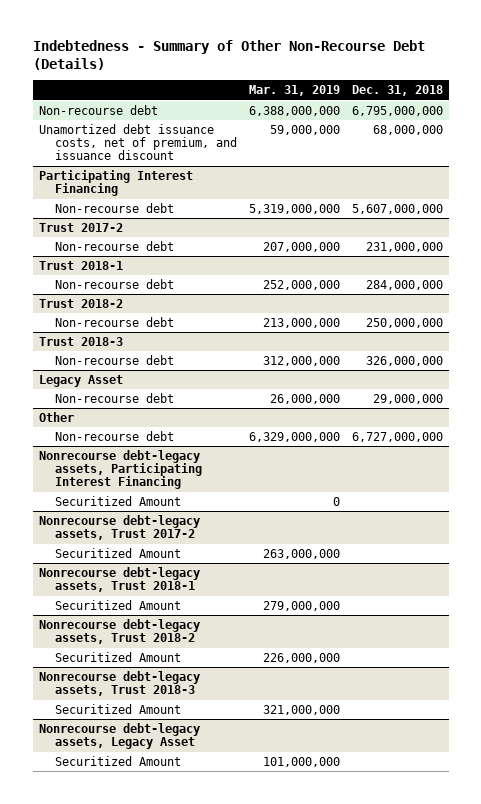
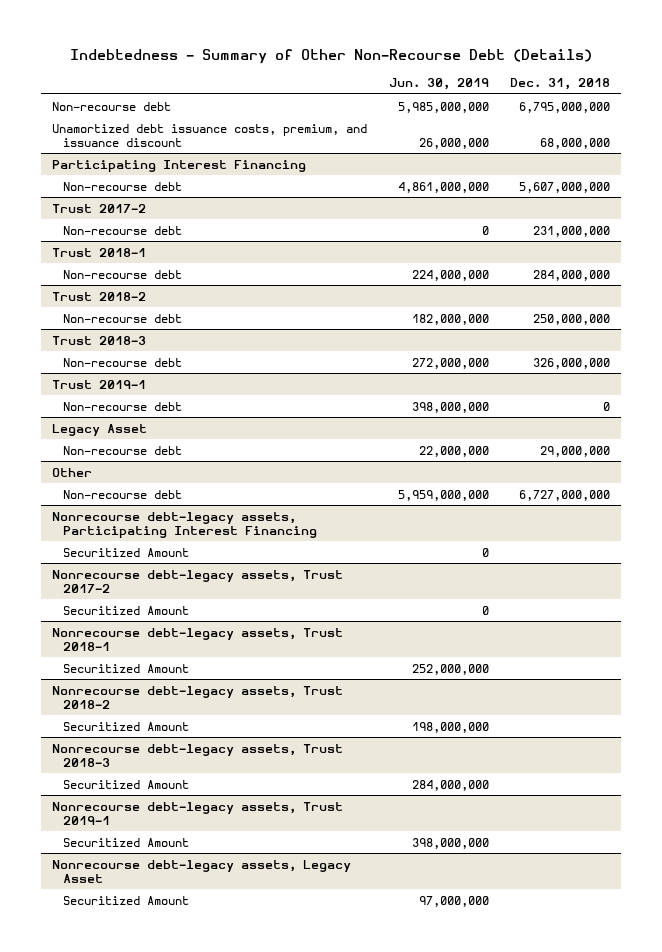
- | Mar. 31, 2019 | Dec. 31, 2018
+ | Jun. 30, 2019 | Dec. 31, 2018
- Unamortized debt issuance costs, net of premium, and issuance discount | 59,000,000 | 68,000,000
+ Unamortized debt issuance costs, premium, and issuance discount | 26,000,000 | 68,000,000
+ Trust 2019-1
+ Non-recourse debt | 398,000,000 | 0
+ Nonrecourse debt-legacy assets, Trust 2019-1
+ Securitized Amount | 398,000,000 |

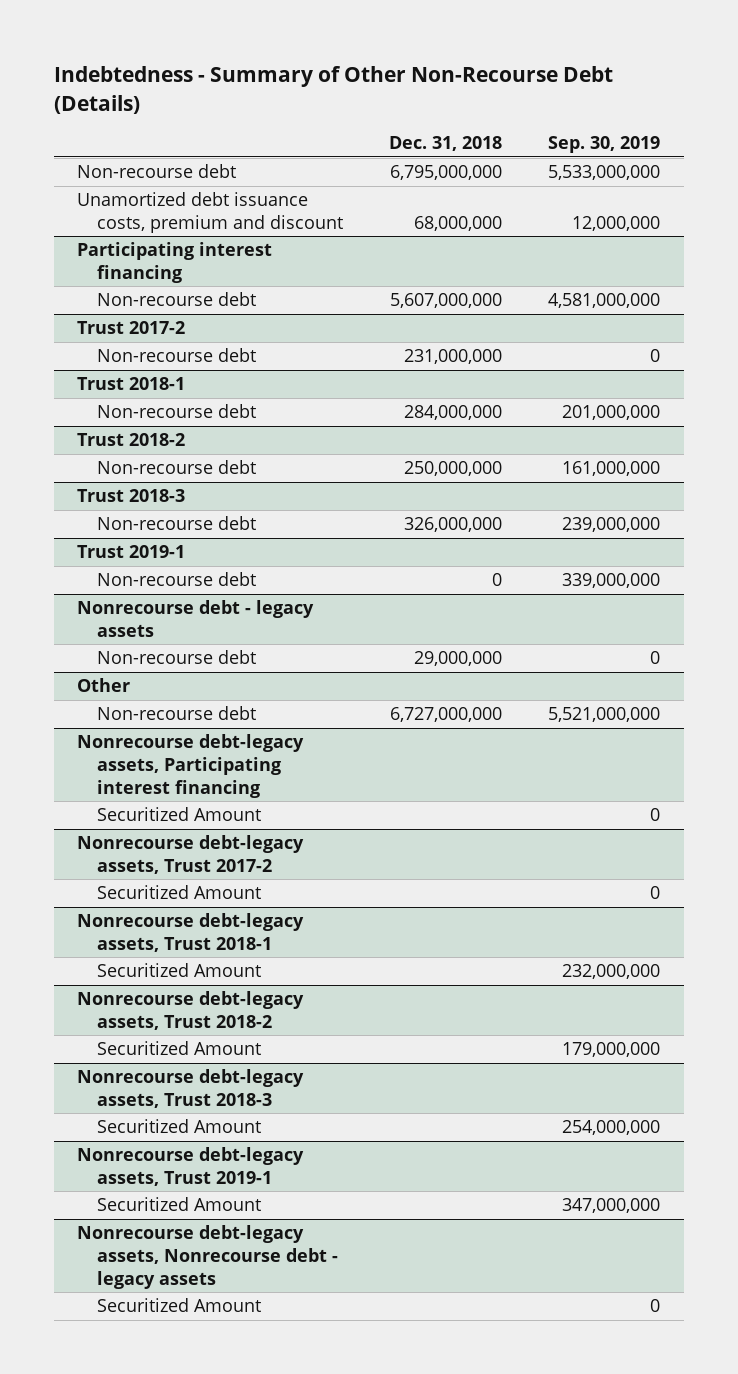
- | Jun. 30, 2019 | Dec. 31, 2018
+ | Dec. 31, 2018 | Sep. 30, 2019
- Unamortized debt issuance costs, premium, and issuance discount | 26,000,000 | 68,000,000
- Participating Interest Financing
+ Unamortized debt issuance costs, premium and discount | 68,000,000 | 12,000,000
+ Participating interest financing
- Legacy Asset
+ Nonrecourse debt - legacy assets
- Nonrecourse debt-legacy assets, Participating Interest Financing
+ Nonrecourse debt-legacy assets, Participating interest financing
- Nonrecourse debt-legacy assets, Legacy Asset
+ Nonrecourse debt-legacy assets, Nonrecourse debt - legacy assets

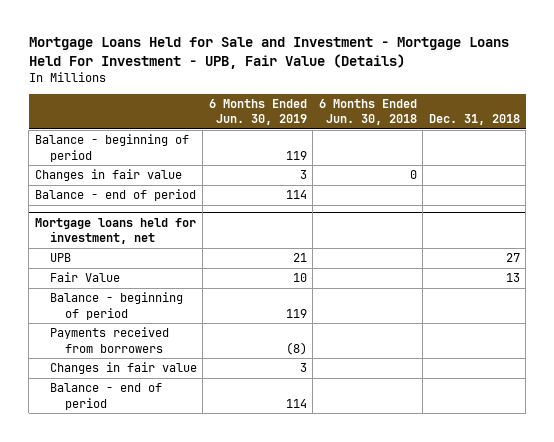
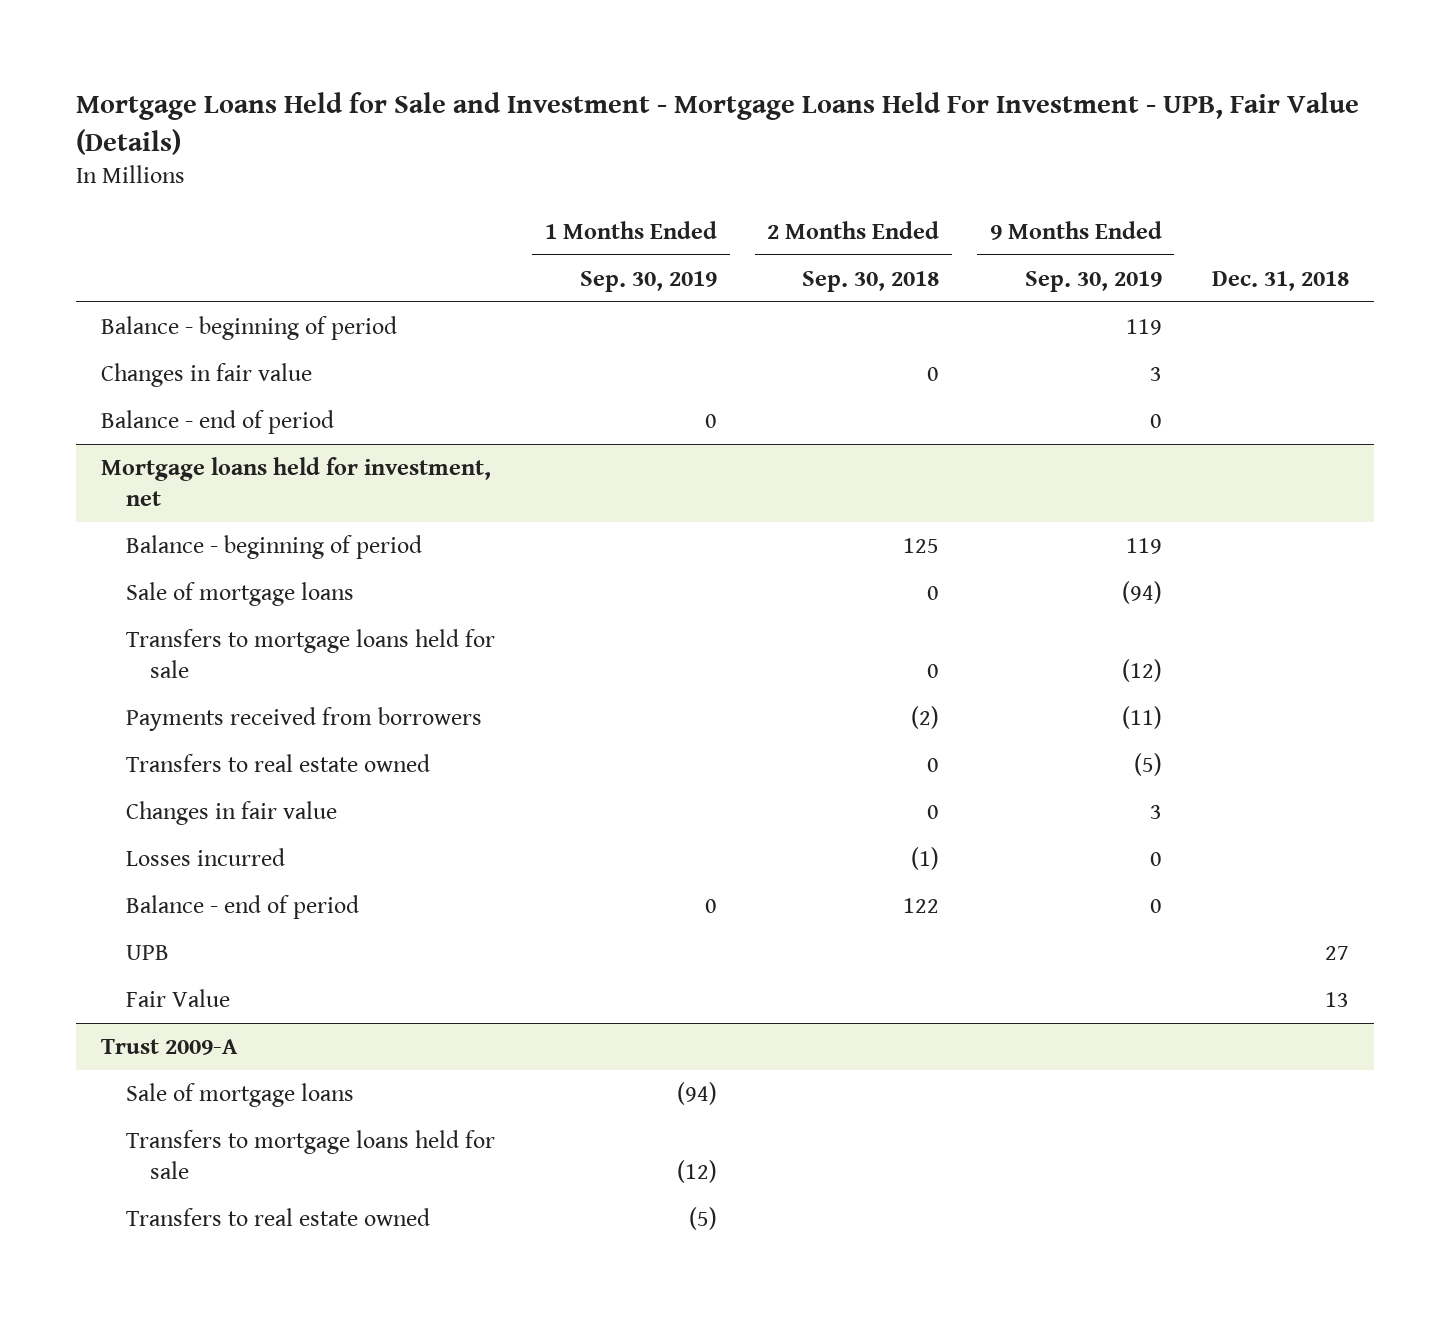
- | 6 Months Ended Jun. 30, 2019 | 6 Months Ended Jun. 30, 2018 | Dec. 31, 2018
+ | 1 Months Ended Sep. 30, 2019 | 2 Months Ended Sep. 30, 2018 | 9 Months Ended Sep. 30, 2019 | Dec. 31, 2018
@ Mortgage loans held for investment, net
+ Sale of mortgage loans | | 0 | (94) |
+ Transfers to mortgage loans held for sale | | 0 | (12) |
+ Transfers to real estate owned | | 0 | (5) |
+ Losses incurred | | (1) | 0 |
moved down: UPB | | | | 27
moved down: Fair Value | | | | 13
+ Trust 2009-A
+ Sale of mortgage loans | (94) | | |
+ Transfers to mortgage loans held for sale | (12) | | |
+ Transfers to real estate owned | (5) | | |

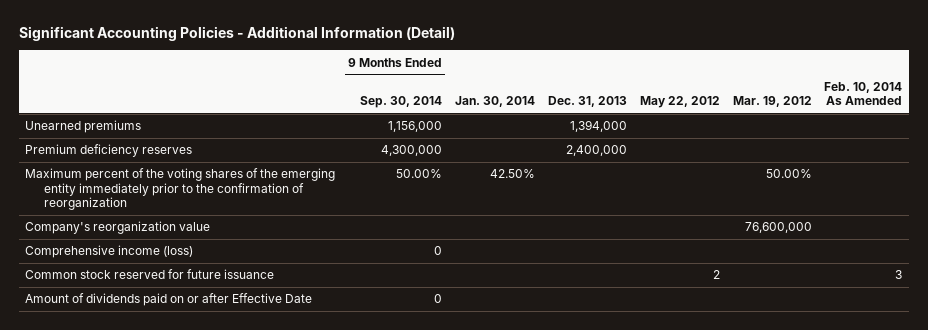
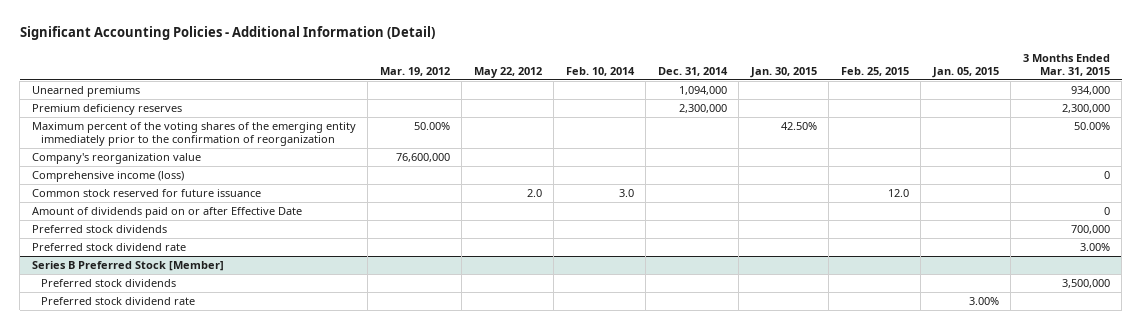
- | 9 Months Ended Sep. 30, 2014 | Jan. 30, 2014 | Dec. 31, 2013 | May 22, 2012 | Mar. 19, 2012 | Feb. 10, 2014 As Amended
+ | Mar. 19, 2012 | May 22, 2012 | Feb. 10, 2014 | Dec. 31, 2014 | Jan. 30, 2015 | Feb. 25, 2015 | Jan. 05, 2015 | 3 Months Ended Mar. 31, 2015
- Common stock reserved for future issuance | | | | 2 | | 3
+ Common stock reserved for future issuance | | 2.0 | 3.0 | | | 12.0 | |
+ Preferred stock dividends | | | | | | | | 700,000
+ Preferred stock dividend rate | | | | | | | | 3.00%
+ Series B Preferred Stock [Member]
+ Preferred stock dividends | | | | | | | | 3,500,000
+ Preferred stock dividend rate | | | | | | | 3.00% |

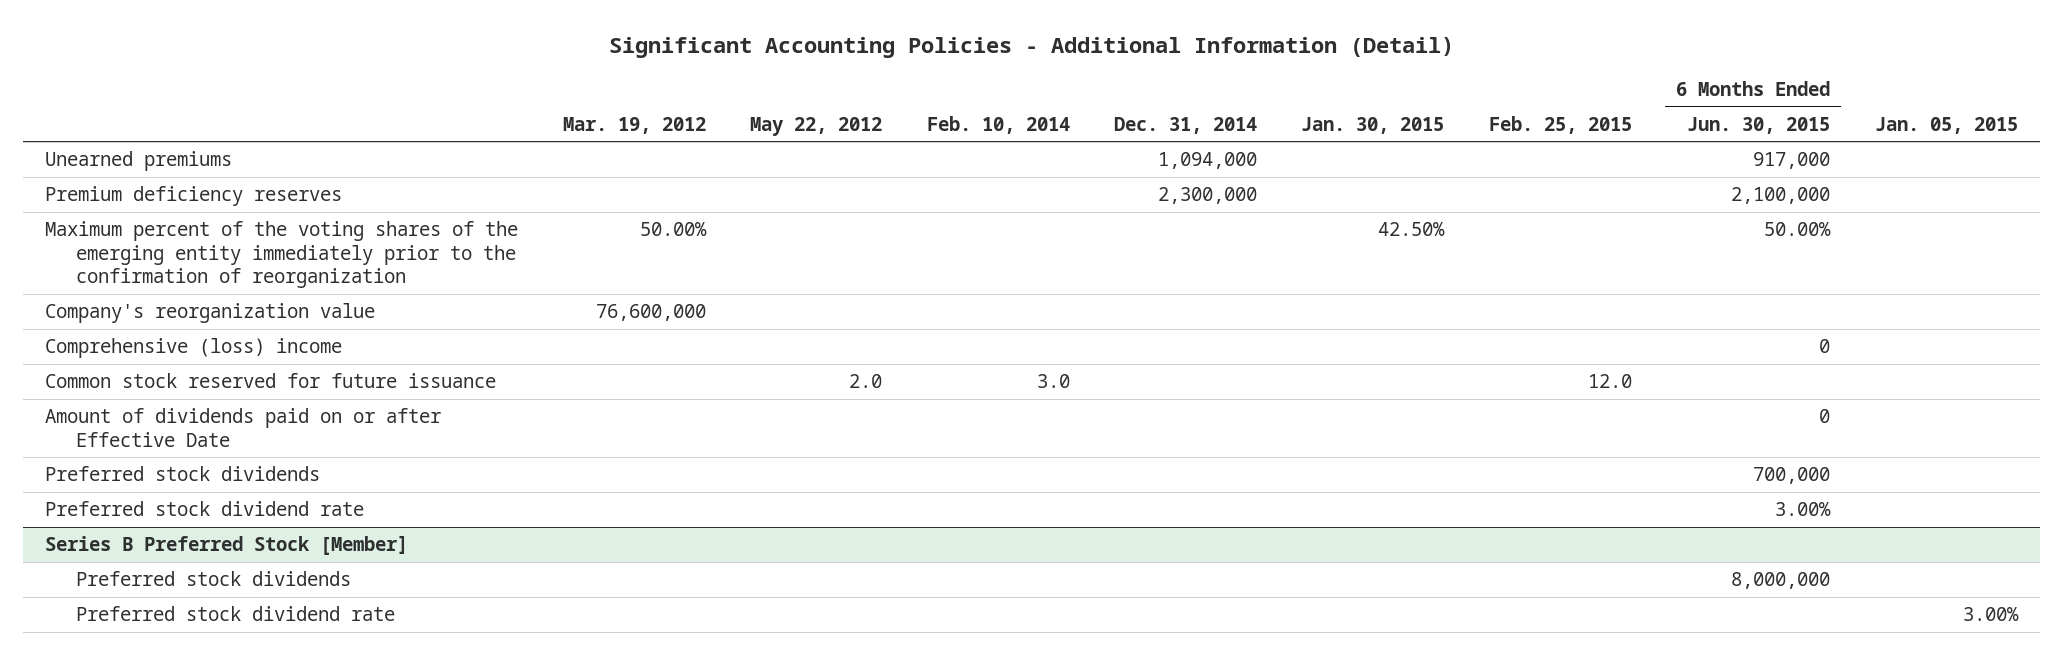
- | Mar. 19, 2012 | May 22, 2012 | Feb. 10, 2014 | Dec. 31, 2014 | Jan. 30, 2015 | Feb. 25, 2015 | Jan. 05, 2015 | 3 Months Ended Mar. 31, 2015
+ | Mar. 19, 2012 | May 22, 2012 | Feb. 10, 2014 | Dec. 31, 2014 | Jan. 30, 2015 | Feb. 25, 2015 | 6 Months Ended Jun. 30, 2015 | Jan. 05, 2015
- Comprehensive income (loss) | | | | | | | | 0
+ Comprehensive (loss) income | | | | | | | 0 |

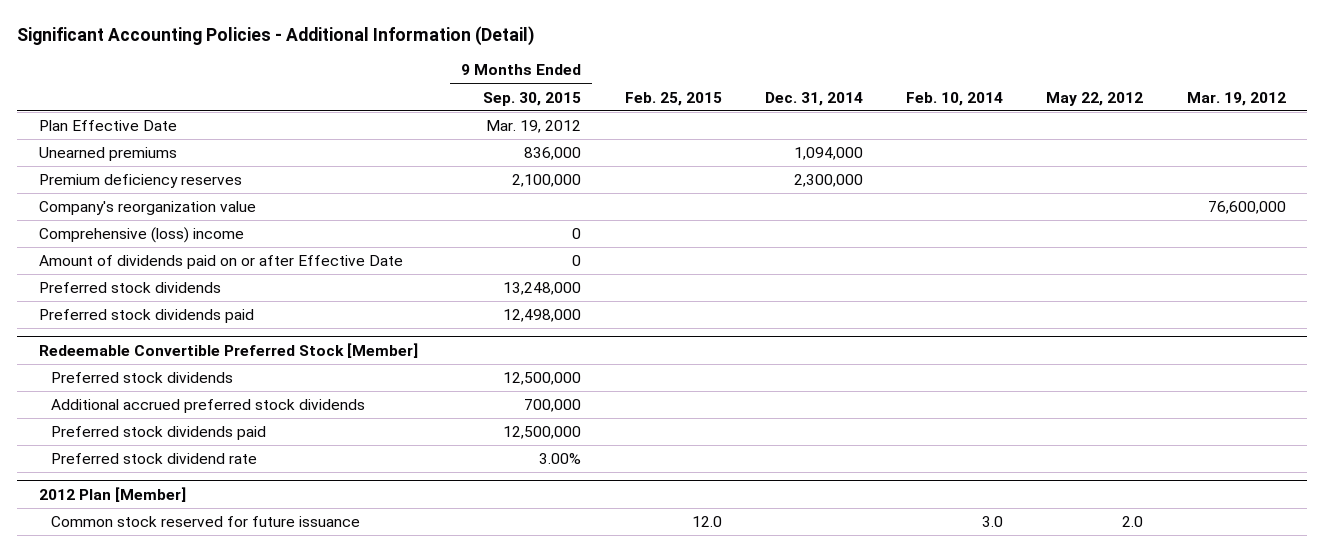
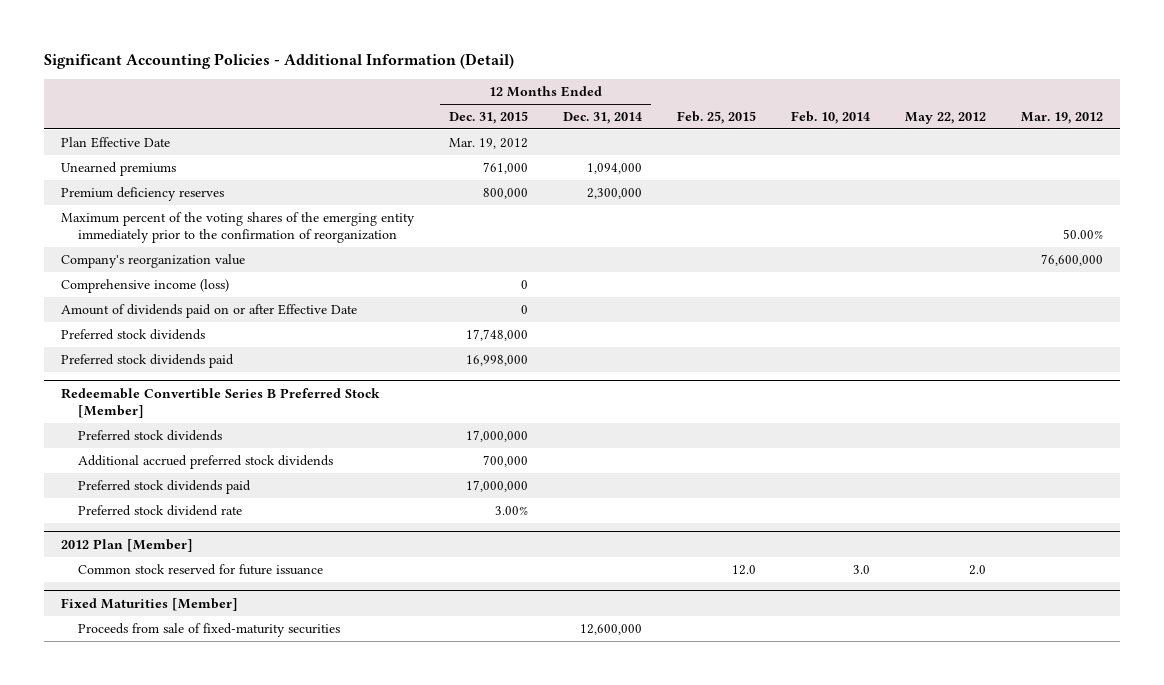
- | 9 Months Ended Sep. 30, 2015 | Feb. 25, 2015 | Dec. 31, 2014 | Feb. 10, 2014 | May 22, 2012 | Mar. 19, 2012
+ | 12 Months Ended Dec. 31, 2015 | 12 Months Ended Dec. 31, 2014 | Feb. 25, 2015 | Feb. 10, 2014 | May 22, 2012 | Mar. 19, 2012
+ Maximum percent of the voting shares of the emerging entity immediately prior to the confirmation of reorganization | | | | | | 50.00%
- Comprehensive (loss) income | 0 | | | | |
+ Comprehensive income (loss) | 0 | | | | |
- Redeemable Convertible Preferred Stock [Member]
+ Redeemable Convertible Series B Preferred Stock [Member]
+ Fixed Maturities [Member]
+ Proceeds from sale of fixed-maturity securities | | 12,600,000 | | | |

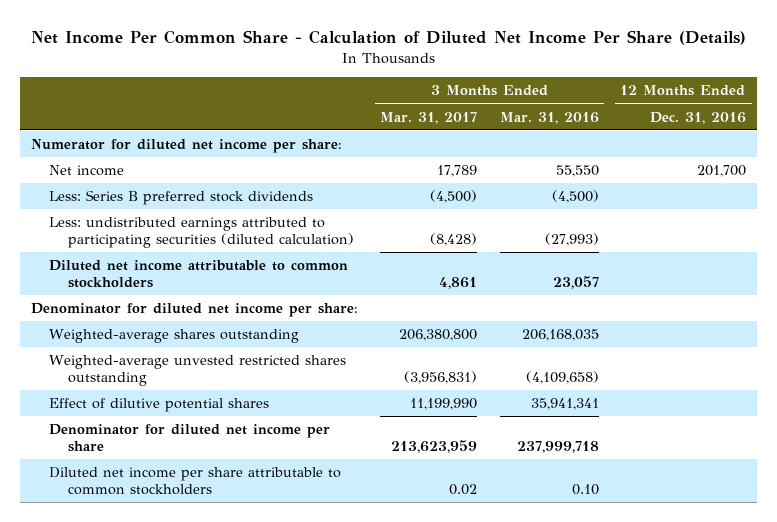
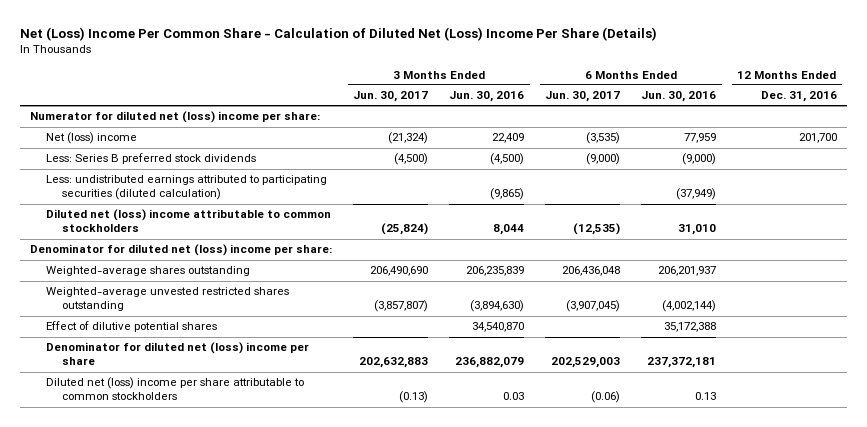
- Net Income Per Common Share - Calculation of Diluted Net Income Per Share (Details)
+ Net (Loss) Income Per Common Share - Calculation of Diluted Net (Loss) Income Per Share (Details)
- | 3 Months Ended Mar. 31, 2017 | 3 Months Ended Mar. 31, 2016 | 12 Months Ended Dec. 31, 2016
+ | 3 Months Ended Jun. 30, 2017 | 3 Months Ended Jun. 30, 2016 | 6 Months Ended Jun. 30, 2017 | 6 Months Ended Jun. 30, 2016 | 12 Months Ended Dec. 31, 2016
- Numerator for diluted net income per share:
- Net income | 17,789 | 55,550 | 201,700
+ Numerator for diluted net (loss) income per share:
+ Net (loss) income | (21,324) | 22,409 | (3,535) | 77,959 | 201,700
- Diluted net income attributable to common stockholders | 4,861 | 23,057 |
- Denominator for diluted net income per share:
+ Diluted net (loss) income attributable to common stockholders | (25,824) | 8,044 | (12,535) | 31,010 |
+ Denominator for diluted net (loss) income per share:
- Denominator for diluted net income per share | 213,623,959 | 237,999,718 |
- Diluted net income per share attributable to common stockholders | 0.02 | 0.10 |
+ Denominator for diluted net (loss) income per share | 202,632,883 | 236,882,079 | 202,529,003 | 237,372,181 |
+ Diluted net (loss) income per share attributable to common stockholders | (0.13) | 0.03 | (0.06) | 0.13 |

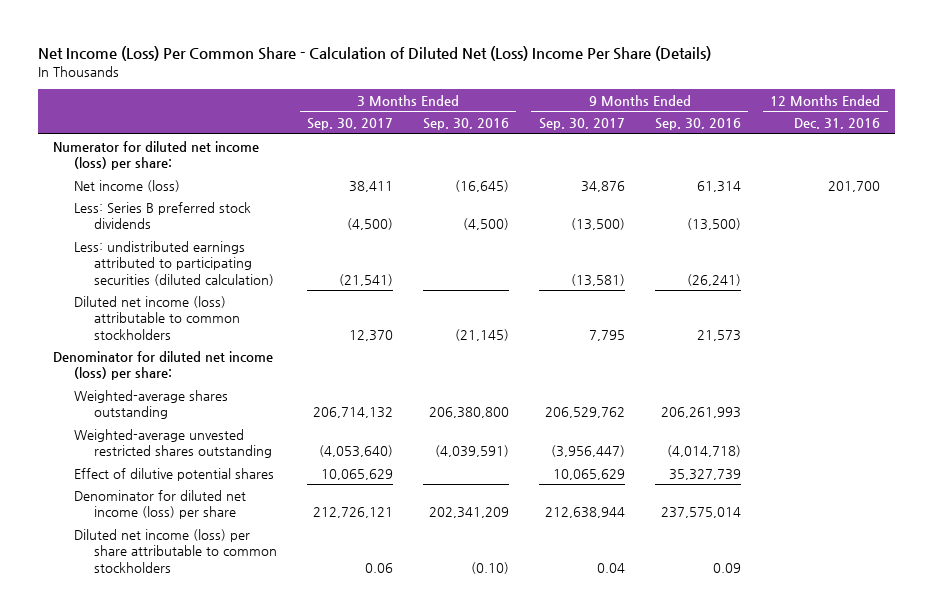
- Net (Loss) Income Per Common Share - Calculation of Diluted Net (Loss) Income Per Share (Details)
+ Net Income (Loss) Per Common Share - Calculation of Diluted Net (Loss) Income Per Share (Details)
- | 3 Months Ended Jun. 30, 2017 | 3 Months Ended Jun. 30, 2016 | 6 Months Ended Jun. 30, 2017 | 6 Months Ended Jun. 30, 2016 | 12 Months Ended Dec. 31, 2016
+ | 3 Months Ended Sep. 30, 2017 | 3 Months Ended Sep. 30, 2016 | 9 Months Ended Sep. 30, 2017 | 9 Months Ended Sep. 30, 2016 | 12 Months Ended Dec. 31, 2016
- Numerator for diluted net (loss) income per share:
- Net (loss) income | (21,324) | 22,409 | (3,535) | 77,959 | 201,700
+ Numerator for diluted net income (loss) per share:
+ Net income (loss) | 38,411 | (16,645) | 34,876 | 61,314 | 201,700
- Diluted net (loss) income attributable to common stockholders | (25,824) | 8,044 | (12,535) | 31,010 |
- Denominator for diluted net (loss) income per share:
+ Diluted net income (loss) attributable to common stockholders | 12,370 | (21,145) | 7,795 | 21,573 |
+ Denominator for diluted net income (loss) per share:
- Denominator for diluted net (loss) income per share | 202,632,883 | 236,882,079 | 202,529,003 | 237,372,181 |
- Diluted net (loss) income per share attributable to common stockholders | (0.13) | 0.03 | (0.06) | 0.13 |
+ Denominator for diluted net income (loss) per share | 212,726,121 | 202,341,209 | 212,638,944 | 237,575,014 |
+ Diluted net income (loss) per share attributable to common stockholders | 0.06 | (0.10) | 0.04 | 0.09 |

